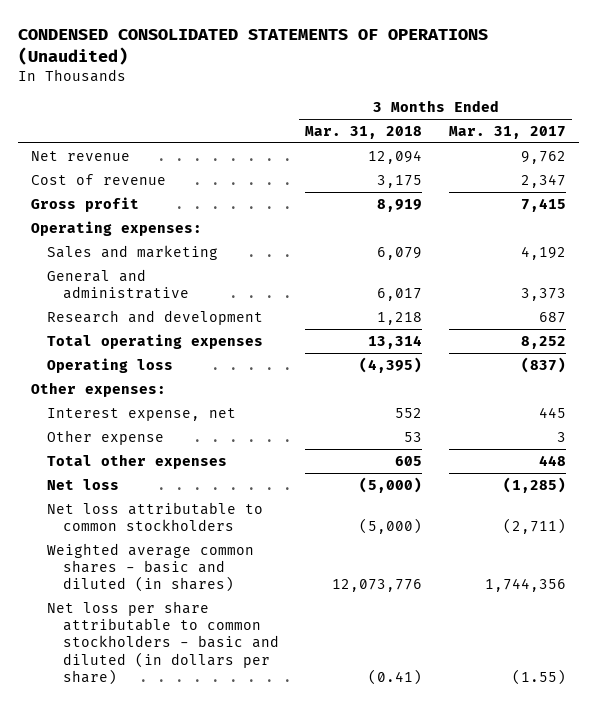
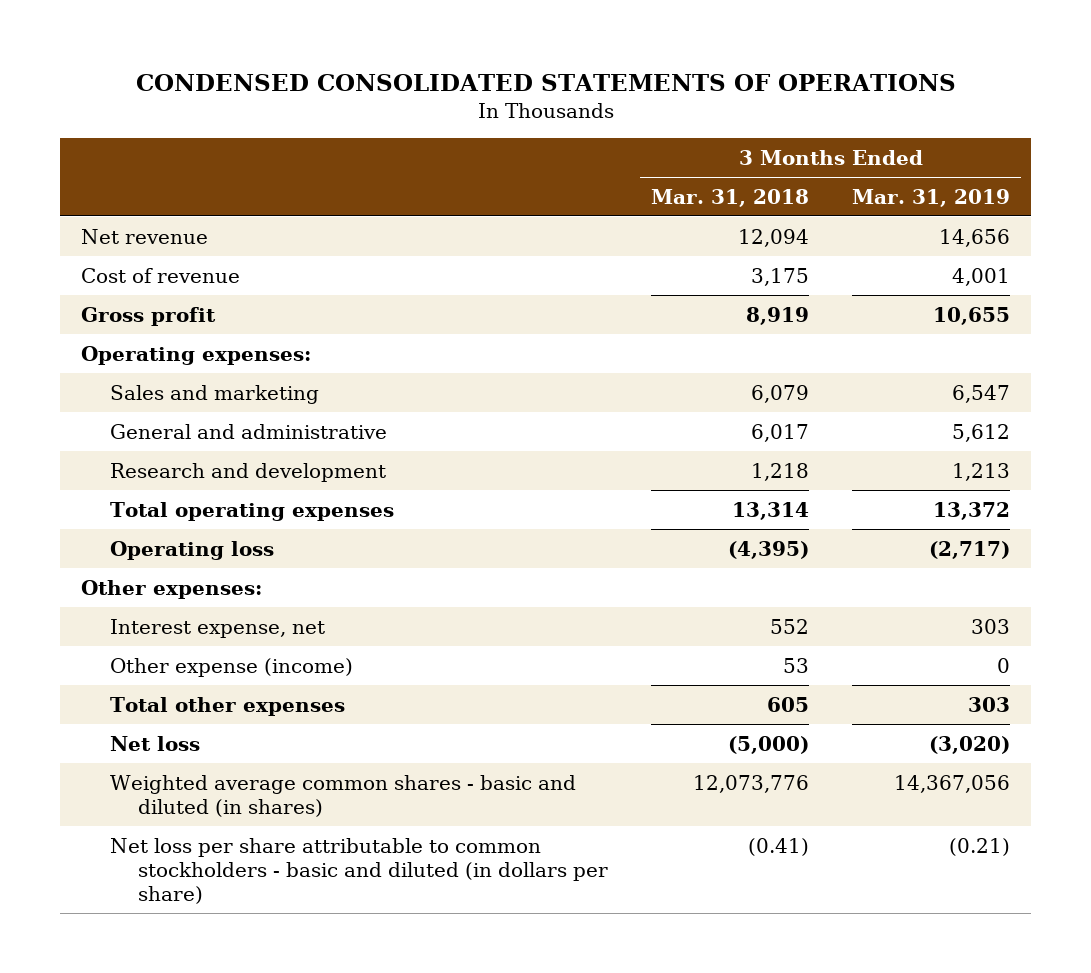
- CONDENSED CONSOLIDATED STATEMENTS OF OPERATIONS (Unaudited)
+ CONDENSED CONSOLIDATED STATEMENTS OF OPERATIONS
- | 3 Months Ended Mar. 31, 2018 | 3 Months Ended Mar. 31, 2017
+ | 3 Months Ended Mar. 31, 2018 | 3 Months Ended Mar. 31, 2019
- Other expense | 53 | 3
+ Other expense (income) | 53 | 0
- Net loss attributable to common stockholders | (5,000) | (2,711)

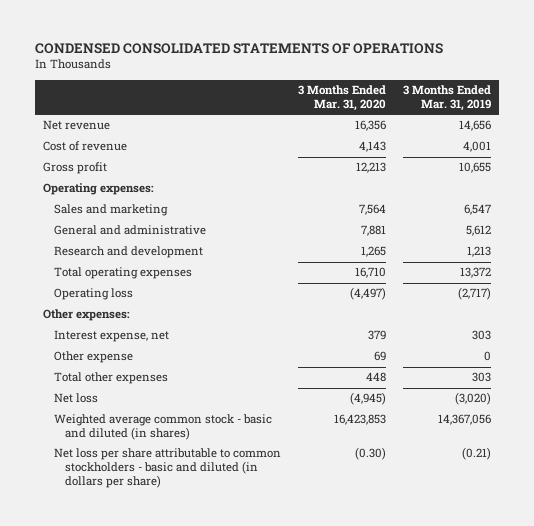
- | 3 Months Ended Mar. 31, 2018 | 3 Months Ended Mar. 31, 2019
+ | 3 Months Ended Mar. 31, 2020 | 3 Months Ended Mar. 31, 2019
- Other expense (income) | 53 | 0
+ Other expense | 69 | 0
- Weighted average common shares - basic and diluted (in shares) | 12,073,776 | 14,367,056
+ Weighted average common stock - basic and diluted (in shares) | 16,423,853 | 14,367,056

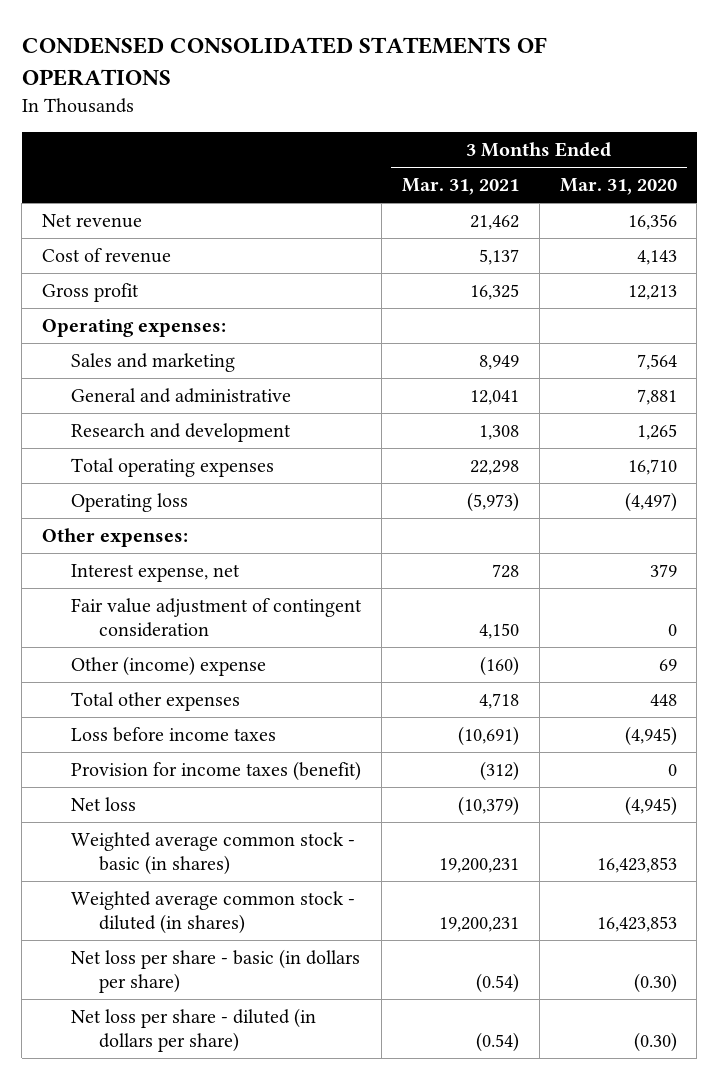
- | 3 Months Ended Mar. 31, 2020 | 3 Months Ended Mar. 31, 2019
+ | 3 Months Ended Mar. 31, 2021 | 3 Months Ended Mar. 31, 2020
- Other expense | 69 | 0
+ Fair value adjustment of contingent consideration | 4,150 | 0
+ Other (income) expense | (160) | 69
+ Loss before income taxes | (10,691) | (4,945)
+ Provision for income taxes (benefit) | (312) | 0
- Weighted average common stock - basic and diluted (in shares) | 16,423,853 | 14,367,056
- Net loss per share attributable to common stockholders - basic and diluted (in dollars per share) | (0.30) | (0.21)
+ Weighted average common stock - basic (in shares) | 19,200,231 | 16,423,853
+ Weighted average common stock - diluted (in shares) | 19,200,231 | 16,423,853
+ Net loss per share - basic (in dollars per share) | (0.54) | (0.30)
+ Net loss per share - diluted (in dollars per share) | (0.54) | (0.30)

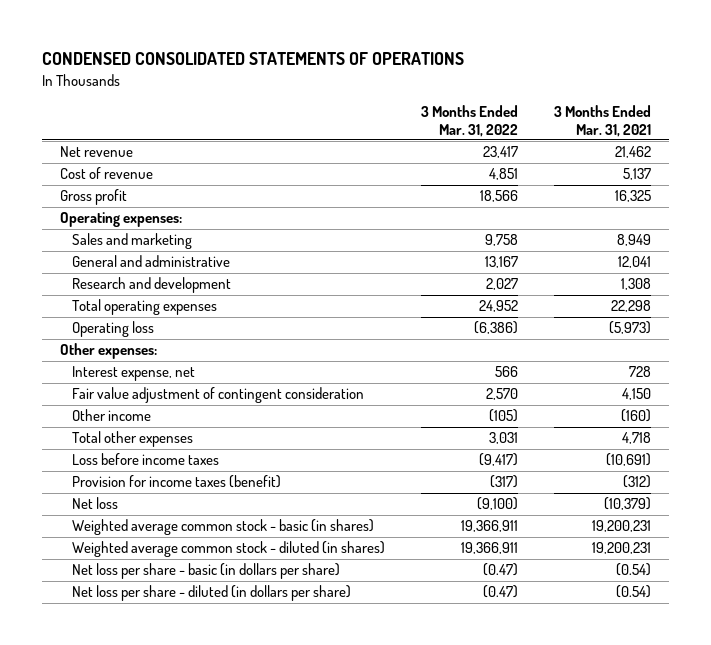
- | 3 Months Ended Mar. 31, 2021 | 3 Months Ended Mar. 31, 2020
+ | 3 Months Ended Mar. 31, 2022 | 3 Months Ended Mar. 31, 2021
- Other (income) expense | (160) | 69
+ Other income | (105) | (160)

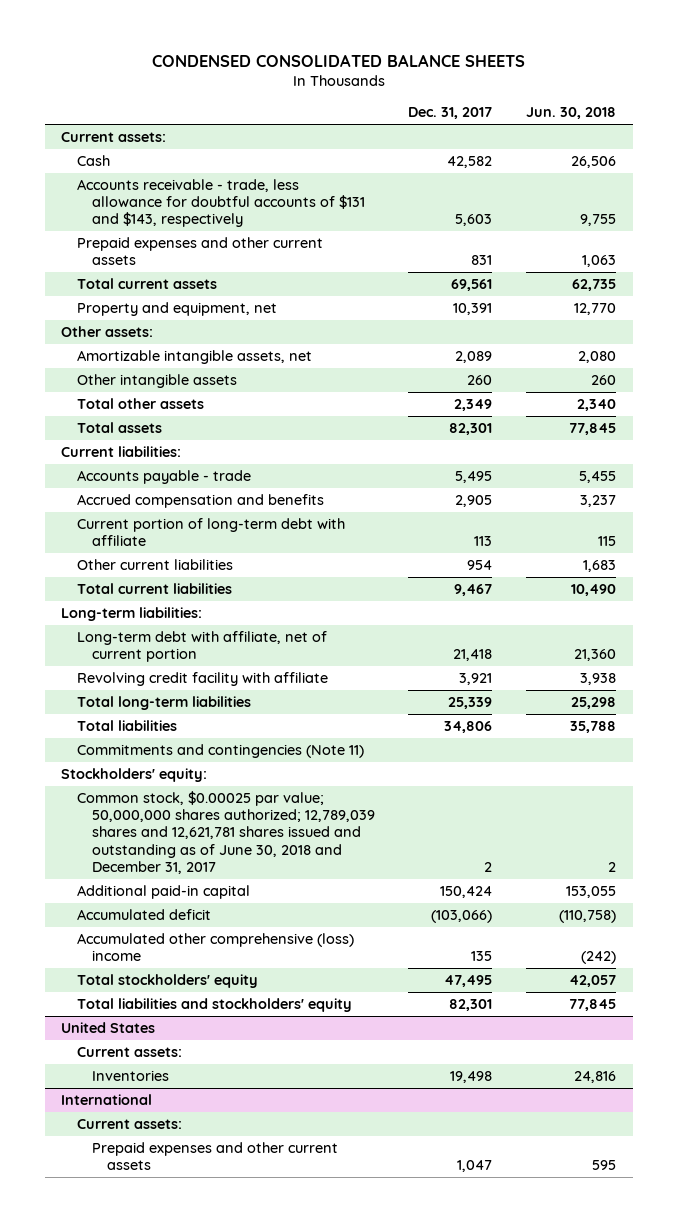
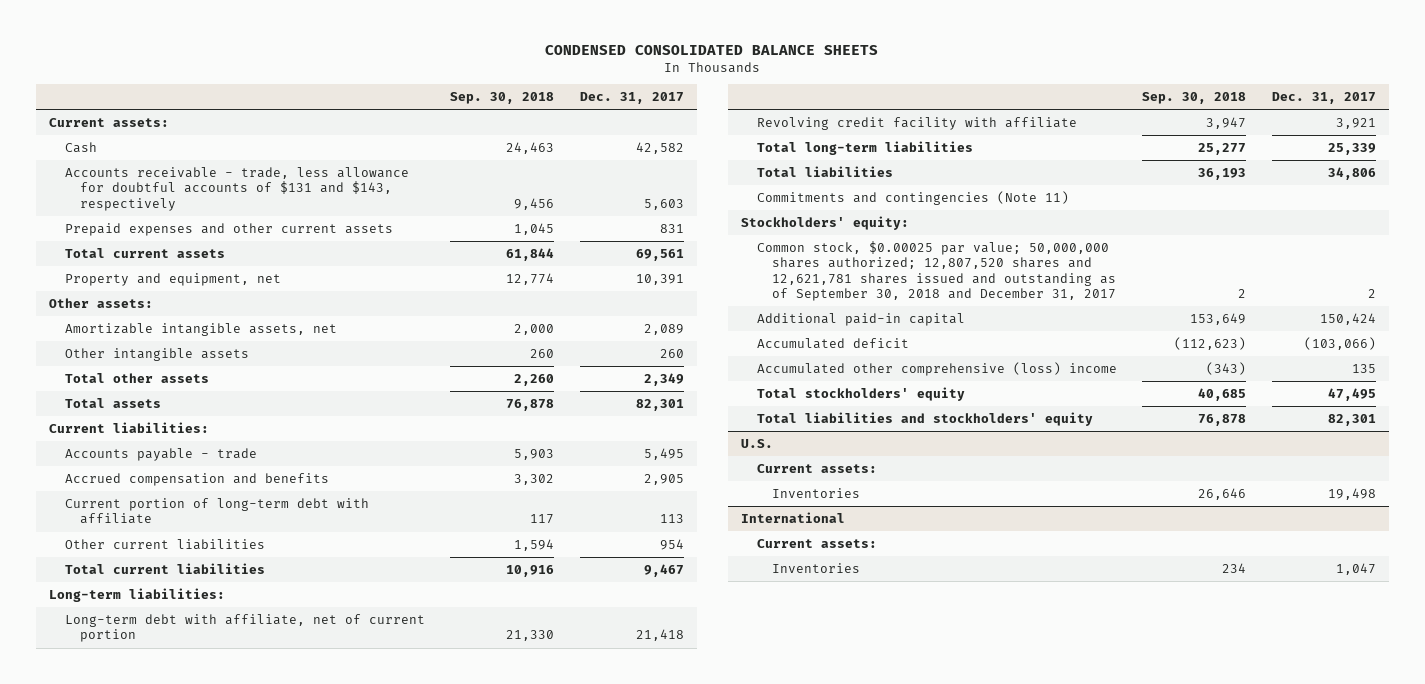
- | Dec. 31, 2017 | Jun. 30, 2018
+ | Sep. 30, 2018 | Dec. 31, 2017
- Common stock, $0.00025 par value; 50,000,000 shares authorized; 12,789,039 shares and 12,621,781 shares issued and outstanding as of June 30, 2018 and December 31, 2017 | 2 | 2
+ Common stock, $0.00025 par value; 50,000,000 shares authorized; 12,807,520 shares and 12,621,781 shares issued and outstanding as of September 30, 2018 and December 31, 2017 | 2 | 2
- United States
+ U.S.
@ International
- Prepaid expenses and other current assets | 1,047 | 595
+ Inventories | 234 | 1,047

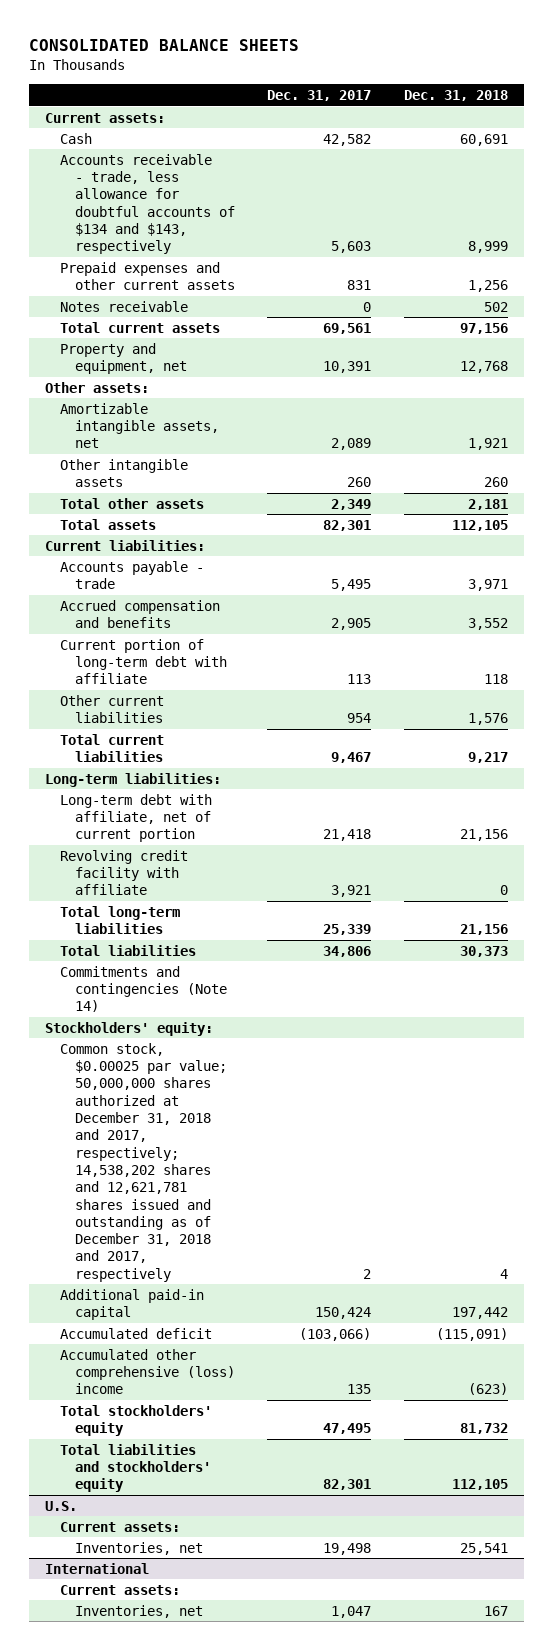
- CONDENSED CONSOLIDATED BALANCE SHEETS
+ CONSOLIDATED BALANCE SHEETS
- | Sep. 30, 2018 | Dec. 31, 2017
+ | Dec. 31, 2017 | Dec. 31, 2018
- Accounts receivable - trade, less allowance for doubtful accounts of $131 and $143, respectively | 9,456 | 5,603
+ Accounts receivable - trade, less allowance for doubtful accounts of $134 and $143, respectively | 5,603 | 8,999
+ Notes receivable | 0 | 502
- Commitments and contingencies (Note 11)
+ Commitments and contingencies (Note 14)
- Common stock, $0.00025 par value; 50,000,000 shares authorized; 12,807,520 shares and 12,621,781 shares issued and outstanding as of September 30, 2018 and December 31, 2017 | 2 | 2
+ Common stock, $0.00025 par value; 50,000,000 shares authorized at December 31, 2018 and 2017, respectively; 14,538,202 shares and 12,621,781 shares issued and outstanding as of December 31, 2018 and 2017, respectively | 2 | 4
@ U.S.
- Inventories | 26,646 | 19,498
+ Inventories, net | 19,498 | 25,541
@ International
- Inventories | 234 | 1,047
+ Inventories, net | 1,047 | 167

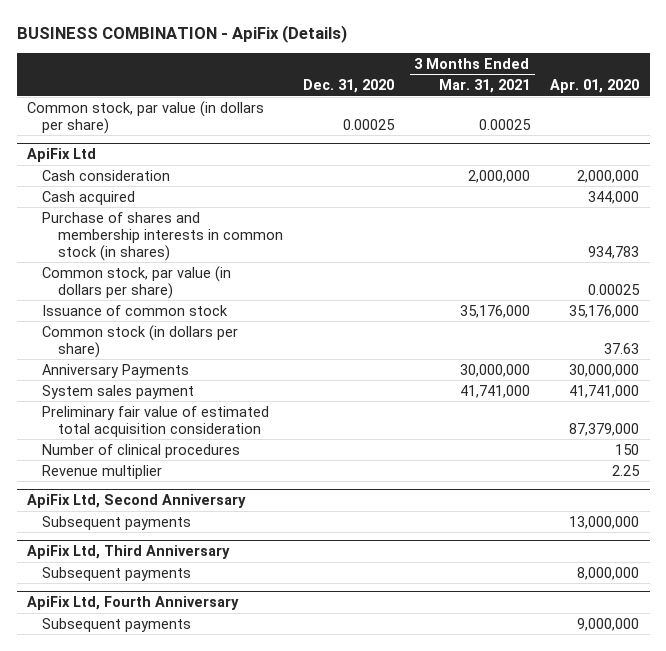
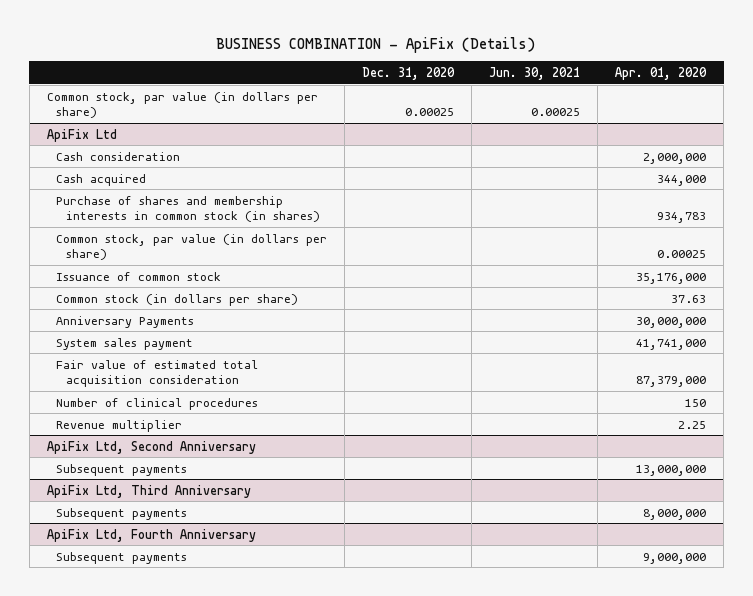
- | Dec. 31, 2020 | 3 Months Ended Mar. 31, 2021 | Apr. 01, 2020
+ | Dec. 31, 2020 | Jun. 30, 2021 | Apr. 01, 2020
@ ApiFix Ltd
- Preliminary fair value of estimated total acquisition consideration | | | 87,379,000
+ Fair value of estimated total acquisition consideration | | | 87,379,000

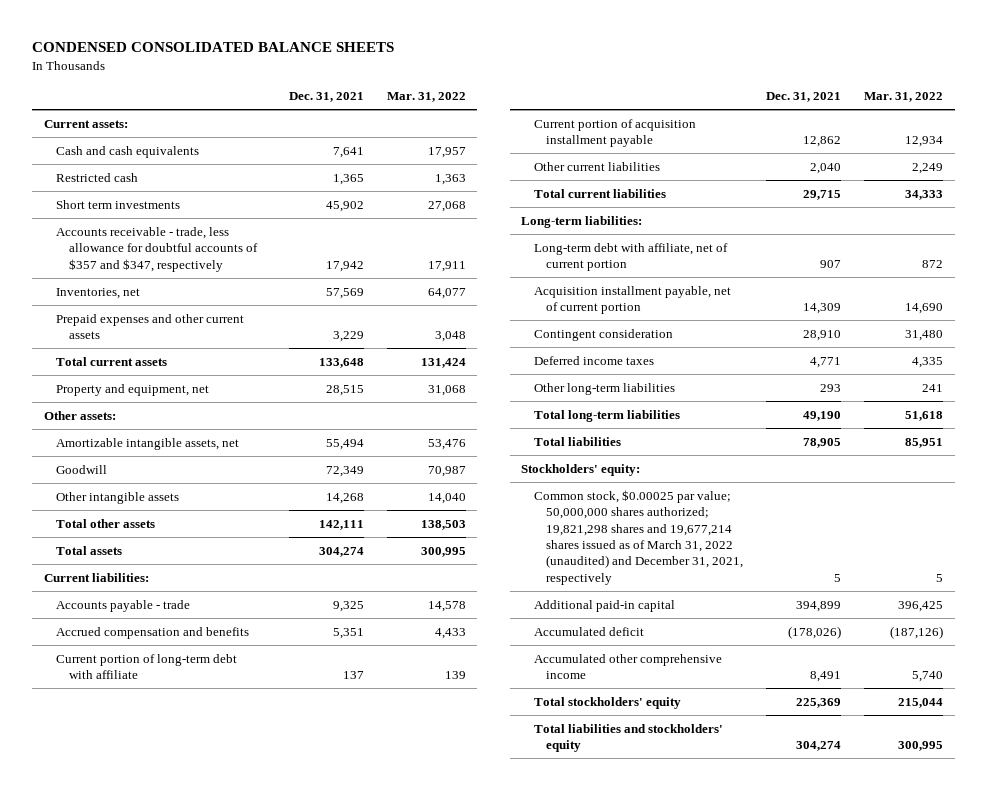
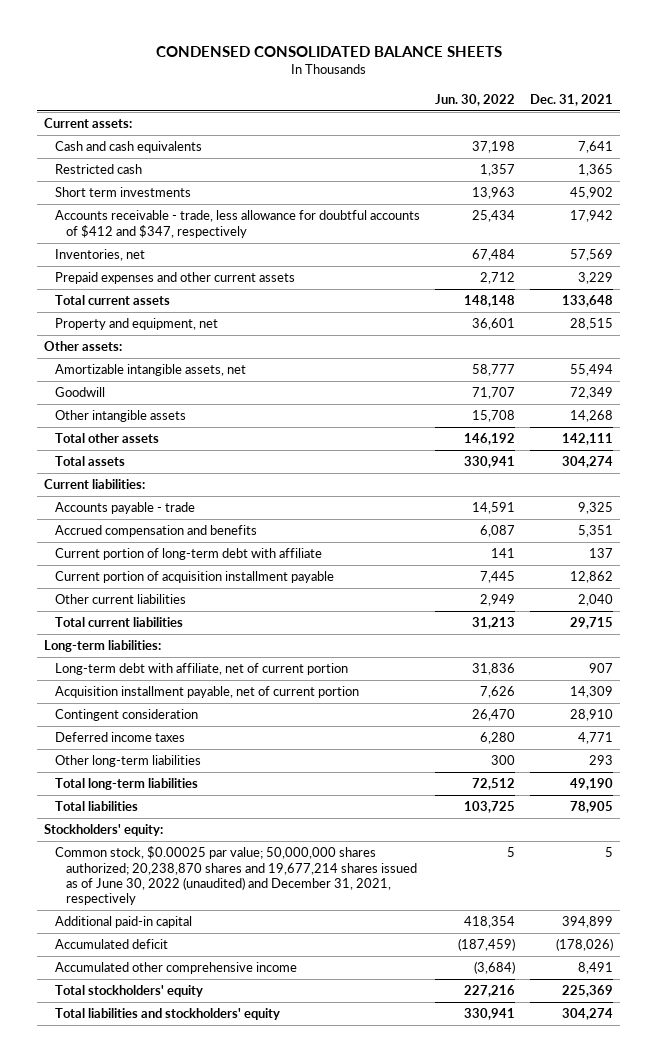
- | Dec. 31, 2021 | Mar. 31, 2022
+ | Jun. 30, 2022 | Dec. 31, 2021
- Accounts receivable - trade, less allowance for doubtful accounts of $357 and $347, respectively | 17,942 | 17,911
+ Accounts receivable - trade, less allowance for doubtful accounts of $412 and $347, respectively | 25,434 | 17,942
- Common stock, $0.00025 par value; 50,000,000 shares authorized; 19,821,298 shares and 19,677,214 shares issued as of March 31, 2022 (unaudited) and December 31, 2021, respectively | 5 | 5
+ Common stock, $0.00025 par value; 50,000,000 shares authorized; 20,238,870 shares and 19,677,214 shares issued as of June 30, 2022 (unaudited) and December 31, 2021, respectively | 5 | 5

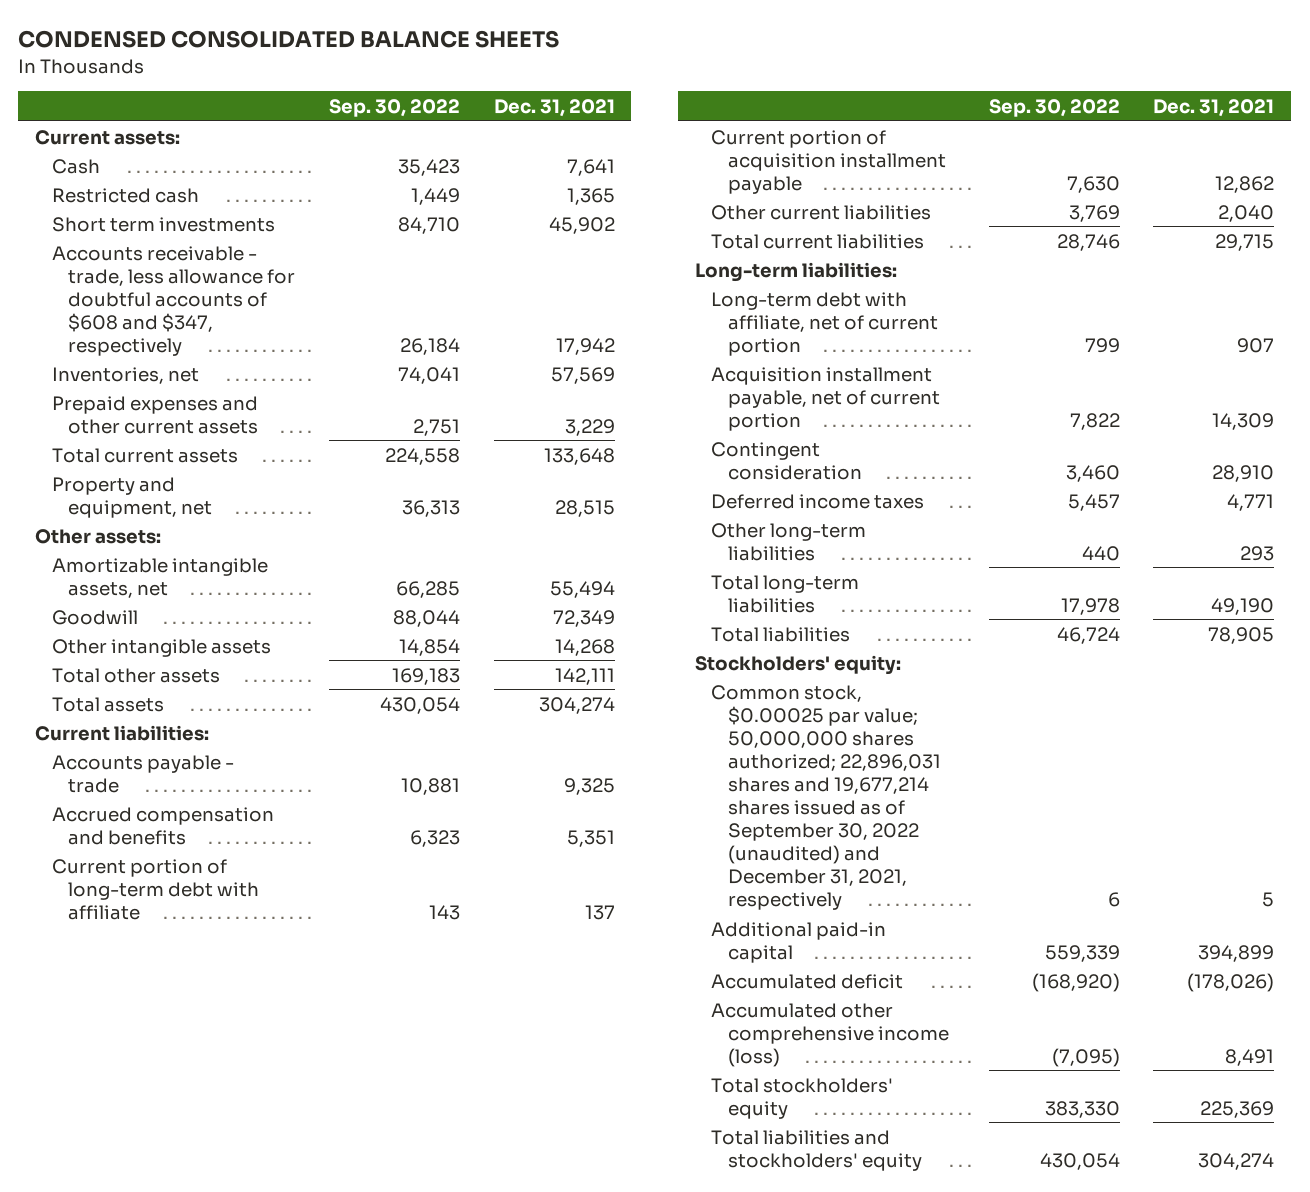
- | Jun. 30, 2022 | Dec. 31, 2021
+ | Sep. 30, 2022 | Dec. 31, 2021
- Cash and cash equivalents | 37,198 | 7,641
+ Cash | 35,423 | 7,641
- Accounts receivable - trade, less allowance for doubtful accounts of $412 and $347, respectively | 25,434 | 17,942
+ Accounts receivable - trade, less allowance for doubtful accounts of $608 and $347, respectively | 26,184 | 17,942
- Common stock, $0.00025 par value; 50,000,000 shares authorized; 20,238,870 shares and 19,677,214 shares issued as of June 30, 2022 (unaudited) and December 31, 2021, respectively | 5 | 5
+ Common stock, $0.00025 par value; 50,000,000 shares authorized; 22,896,031 shares and 19,677,214 shares issued as of September 30, 2022 (unaudited) and December 31, 2021, respectively | 6 | 5
- Accumulated other comprehensive income | (3,684) | 8,491
+ Accumulated other comprehensive income (loss) | (7,095) | 8,491

